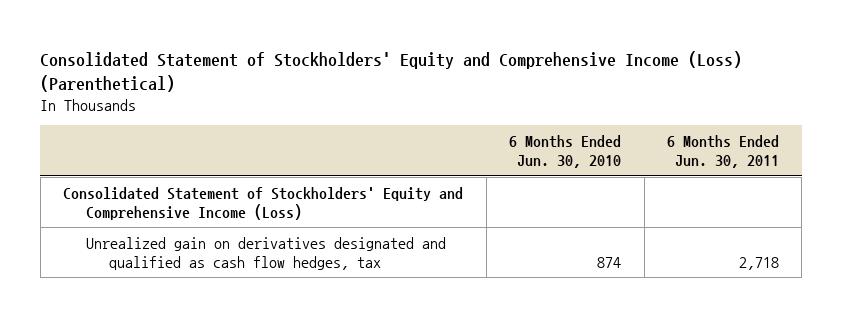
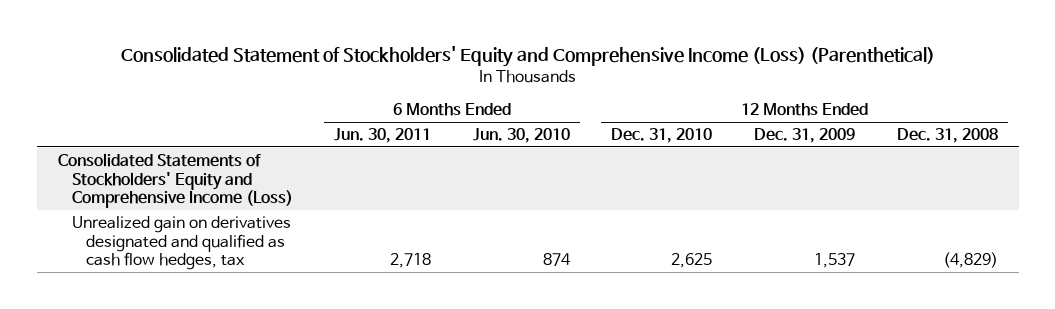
- | 6 Months Ended Jun. 30, 2010 | 6 Months Ended Jun. 30, 2011
+ | 6 Months Ended Jun. 30, 2011 | 6 Months Ended Jun. 30, 2010 | 12 Months Ended Dec. 31, 2010 | 12 Months Ended Dec. 31, 2009 | 12 Months Ended Dec. 31, 2008
- Consolidated Statement of Stockholders' Equity and Comprehensive Income (Loss)
+ Consolidated Statements of Stockholders' Equity and Comprehensive Income (Loss)

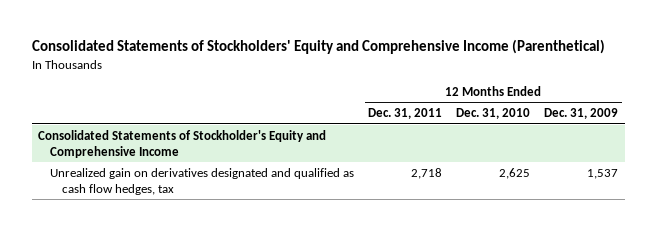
- Consolidated Statement of Stockholders' Equity and Comprehensive Income (Loss) (Parenthetical)
+ Consolidated Statements of Stockholders' Equity and Comprehensive Income (Parenthetical)
- | 6 Months Ended Jun. 30, 2011 | 6 Months Ended Jun. 30, 2010 | 12 Months Ended Dec. 31, 2010 | 12 Months Ended Dec. 31, 2009 | 12 Months Ended Dec. 31, 2008
+ | 12 Months Ended Dec. 31, 2011 | 12 Months Ended Dec. 31, 2010 | 12 Months Ended Dec. 31, 2009
- Consolidated Statements of Stockholders' Equity and Comprehensive Income (Loss)
+ Consolidated Statements of Stockholder's Equity and Comprehensive Income

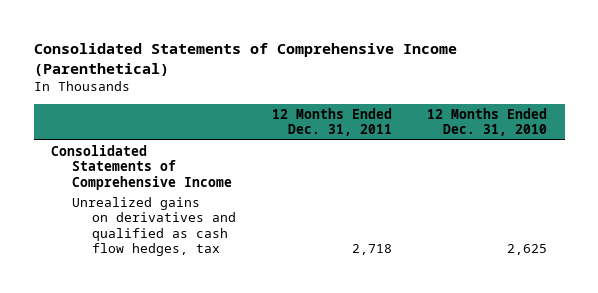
- Consolidated Statements of Stockholders' Equity and Comprehensive Income (Parenthetical)
+ Consolidated Statements of Comprehensive Income (Parenthetical)
- | 12 Months Ended Dec. 31, 2011 | 12 Months Ended Dec. 31, 2010 | 12 Months Ended Dec. 31, 2009
+ | 12 Months Ended Dec. 31, 2011 | 12 Months Ended Dec. 31, 2010
- Consolidated Statements of Stockholder's Equity and Comprehensive Income
- Unrealized gain on derivatives designated and qualified as cash flow hedges, tax | 2,718 | 2,625 | 1,537
+ Consolidated Statements of Comprehensive Income
+ Unrealized gains on derivatives and qualified as cash flow hedges, tax | 2,718 | 2,625

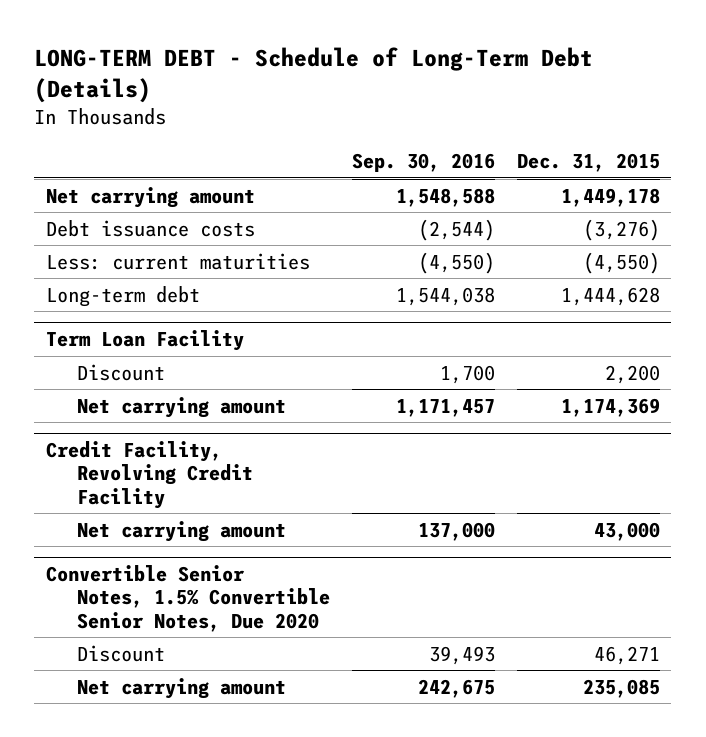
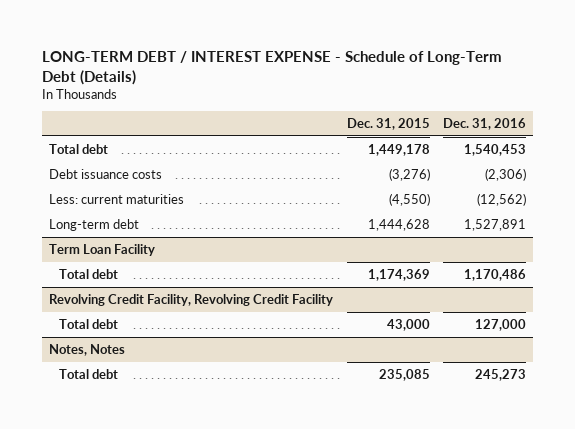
- LONG-TERM DEBT - Schedule of Long-Term Debt (Details)
+ LONG-TERM DEBT / INTEREST EXPENSE - Schedule of Long-Term Debt (Details)
- | Sep. 30, 2016 | Dec. 31, 2015
+ | Dec. 31, 2015 | Dec. 31, 2016
- Net carrying amount | 1,548,588 | 1,449,178
+ Total debt | 1,449,178 | 1,540,453
@ Term Loan Facility
- Discount | 1,700 | 2,200
- Net carrying amount | 1,171,457 | 1,174,369
- Credit Facility, Revolving Credit Facility
- Net carrying amount | 137,000 | 43,000
- Convertible Senior Notes, 1.5% Convertible Senior Notes, Due 2020
- Discount | 39,493 | 46,271
- Net carrying amount | 242,675 | 235,085
@ Term Loan Facility
+ Total debt | 1,174,369 | 1,170,486
+ Revolving Credit Facility, Revolving Credit Facility
+ Total debt | 43,000 | 127,000
+ Notes, Notes
+ Total debt | 235,085 | 245,273

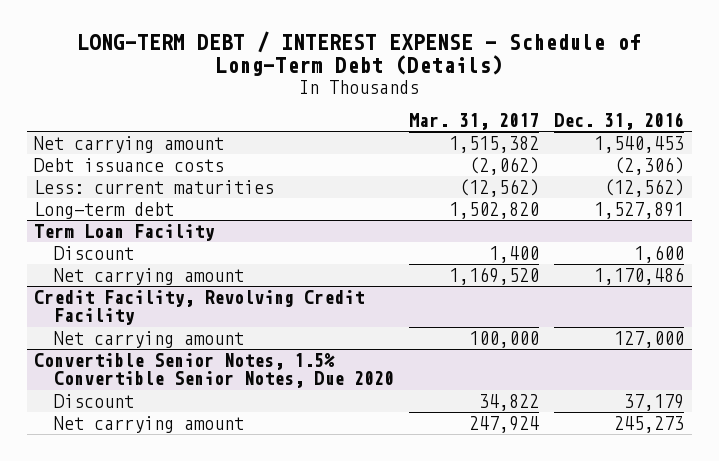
- | Dec. 31, 2015 | Dec. 31, 2016
+ | Mar. 31, 2017 | Dec. 31, 2016
- Total debt | 1,449,178 | 1,540,453
+ Net carrying amount | 1,515,382 | 1,540,453
@ Term Loan Facility
- Total debt | 1,174,369 | 1,170,486
- Revolving Credit Facility, Revolving Credit Facility
- Total debt | 43,000 | 127,000
- Notes, Notes
- Total debt | 235,085 | 245,273
@ Term Loan Facility
+ Discount | 1,400 | 1,600
+ Net carrying amount | 1,169,520 | 1,170,486
+ Credit Facility, Revolving Credit Facility
+ Net carrying amount | 100,000 | 127,000
+ Convertible Senior Notes, 1.5% Convertible Senior Notes, Due 2020
+ Discount | 34,822 | 37,179
+ Net carrying amount | 247,924 | 245,273

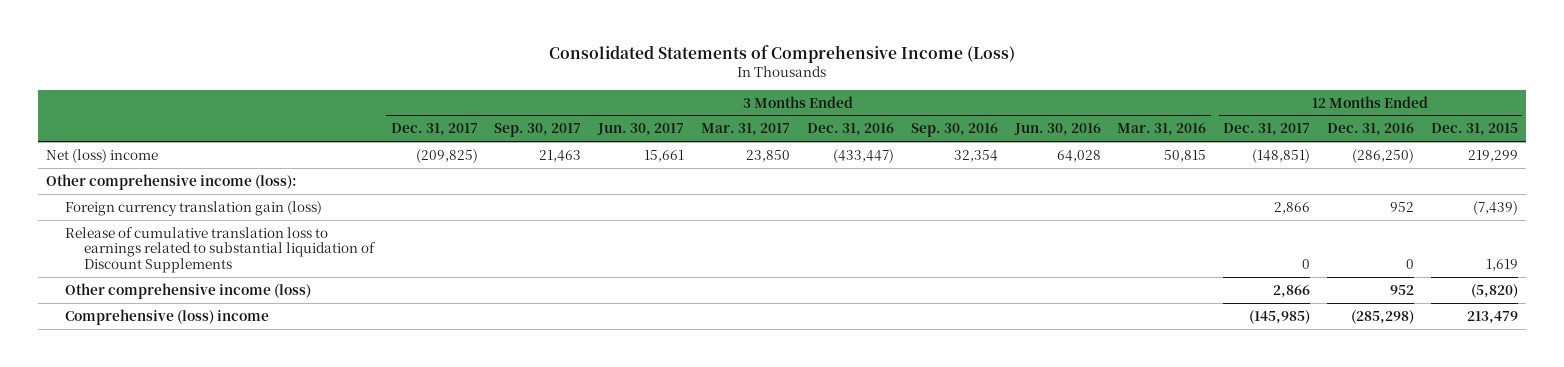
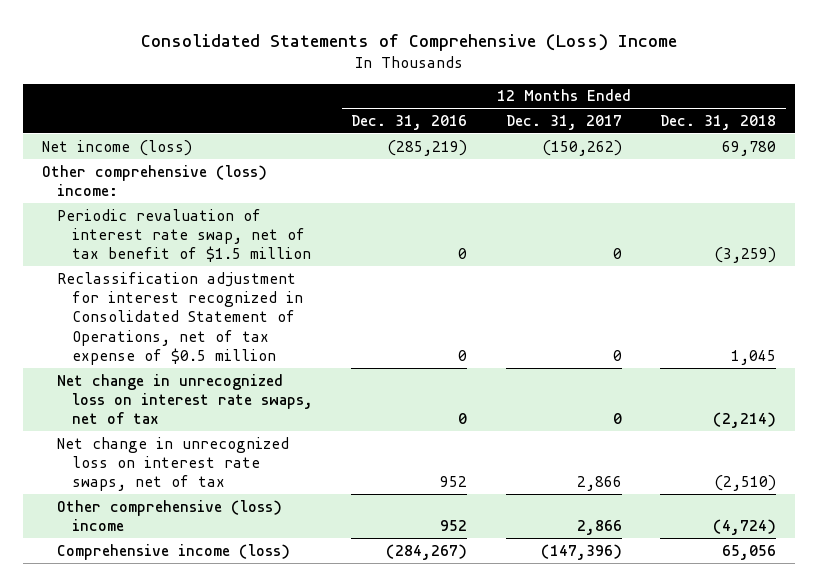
- Consolidated Statements of Comprehensive Income (Loss)
+ Consolidated Statements of Comprehensive (Loss) Income
- | 3 Months Ended Dec. 31, 2017 | 3 Months Ended Sep. 30, 2017 | 3 Months Ended Jun. 30, 2017 | 3 Months Ended Mar. 31, 2017 | 3 Months Ended Dec. 31, 2016 | 3 Months Ended Sep. 30, 2016 | 3 Months Ended Jun. 30, 2016 | 3 Months Ended Mar. 31, 2016 | 12 Months Ended Dec. 31, 2017 | 12 Months Ended Dec. 31, 2016 | 12 Months Ended Dec. 31, 2015
+ | 12 Months Ended Dec. 31, 2016 | 12 Months Ended Dec. 31, 2017 | 12 Months Ended Dec. 31, 2018
- Net (loss) income | (209,825) | 21,463 | 15,661 | 23,850 | (433,447) | 32,354 | 64,028 | 50,815 | (148,851) | (286,250) | 219,299
- Other comprehensive income (loss):
- Foreign currency translation gain (loss) | | | | | | | | | 2,866 | 952 | (7,439)
- Release of cumulative translation loss to earnings related to substantial liquidation of Discount Supplements | | | | | | | | | 0 | 0 | 1,619
- Other comprehensive income (loss) | | | | | | | | | 2,866 | 952 | (5,820)
- Comprehensive (loss) income | | | | | | | | | (145,985) | (285,298) | 213,479
+ Net income (loss) | (285,219) | (150,262) | 69,780
+ Other comprehensive (loss) income:
+ Periodic revaluation of interest rate swap, net of tax benefit of $1.5 million | 0 | 0 | (3,259)
+ Reclassification adjustment for interest recognized in Consolidated Statement of Operations, net of tax expense of $0.5 million | 0 | 0 | 1,045
+ Net change in unrecognized loss on interest rate swaps, net of tax | 0 | 0 | (2,214)
+ Net change in unrecognized loss on interest rate swaps, net of tax | 952 | 2,866 | (2,510)
+ Other comprehensive (loss) income | 952 | 2,866 | (4,724)
+ Comprehensive income (loss) | (284,267) | (147,396) | 65,056

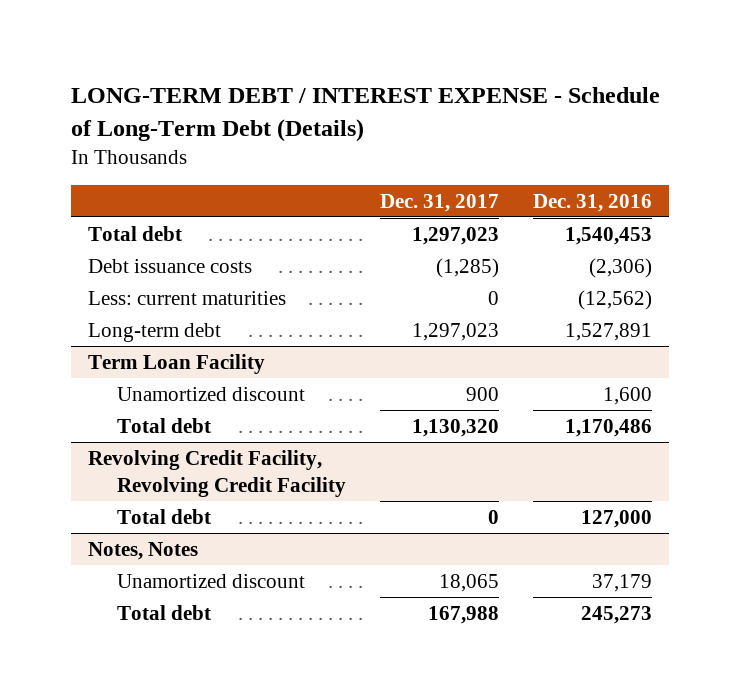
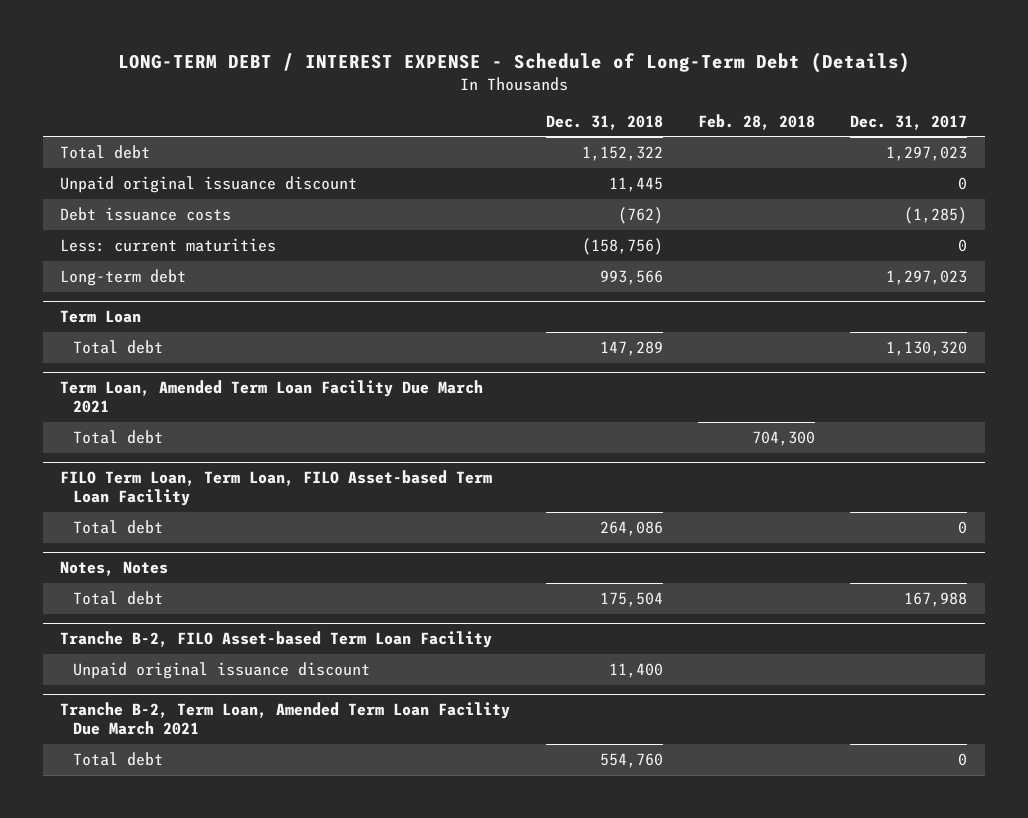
- | Dec. 31, 2017 | Dec. 31, 2016
+ | Dec. 31, 2018 | Feb. 28, 2018 | Dec. 31, 2017
+ Unpaid original issuance discount | 11,445 | | 0
- Term Loan Facility
- Unamortized discount | 900 | 1,600
+ Term Loan
- Revolving Credit Facility, Revolving Credit Facility
+ Term Loan, Amended Term Loan Facility Due March 2021
+ Total debt | | 704,300 |
+ FILO Term Loan, Term Loan, FILO Asset-based Term Loan Facility
@ Notes, Notes
- Unamortized discount | 18,065 | 37,179
+ Tranche B-2, FILO Asset-based Term Loan Facility
+ Unpaid original issuance discount | 11,400 | |
+ Tranche B-2, Term Loan, Amended Term Loan Facility Due March 2021
+ Total debt | 554,760 | | 0

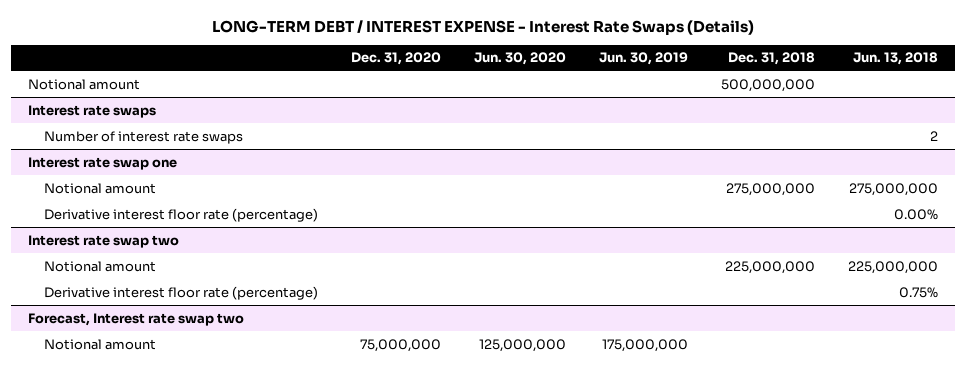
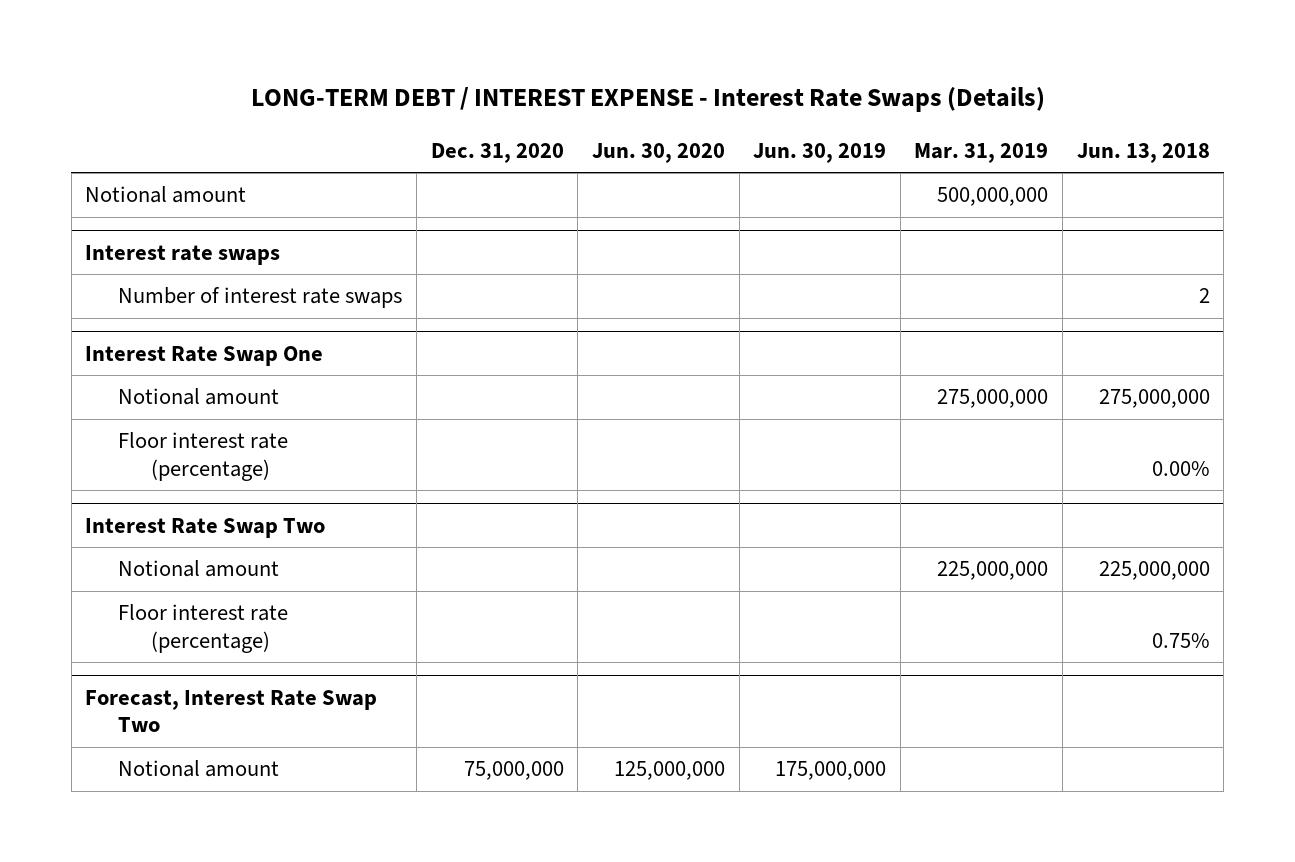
- | Dec. 31, 2020 | Jun. 30, 2020 | Jun. 30, 2019 | Dec. 31, 2018 | Jun. 13, 2018
+ | Dec. 31, 2020 | Jun. 30, 2020 | Jun. 30, 2019 | Mar. 31, 2019 | Jun. 13, 2018
- Interest rate swap one
+ Interest Rate Swap One
- Derivative interest floor rate (percentage) | | | | | 0.00%
- Interest rate swap two
+ Floor interest rate (percentage) | | | | | 0.00%
+ Interest Rate Swap Two
- Derivative interest floor rate (percentage) | | | | | 0.75%
- Forecast, Interest rate swap two
+ Floor interest rate (percentage) | | | | | 0.75%
+ Forecast, Interest Rate Swap Two

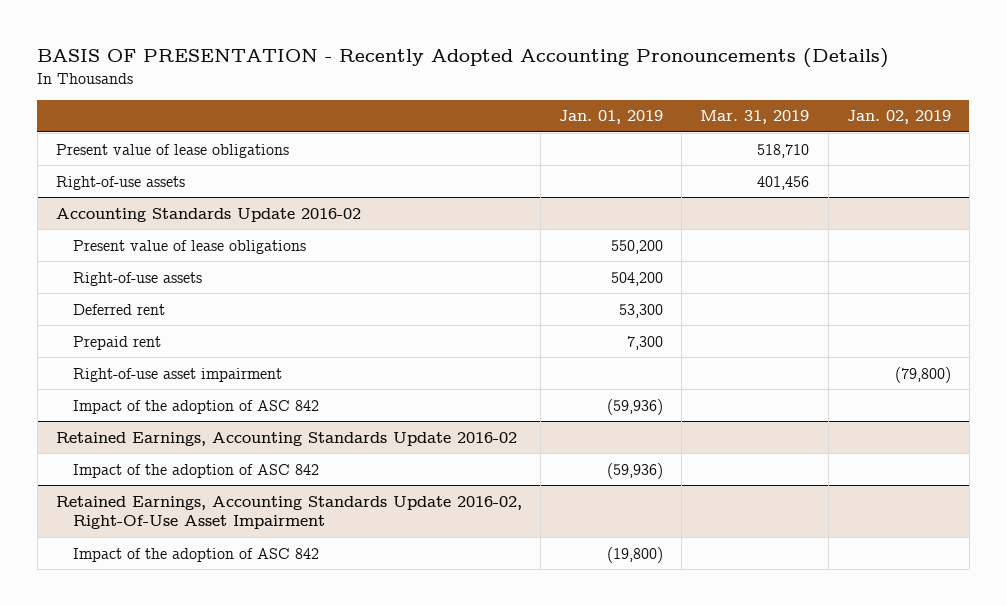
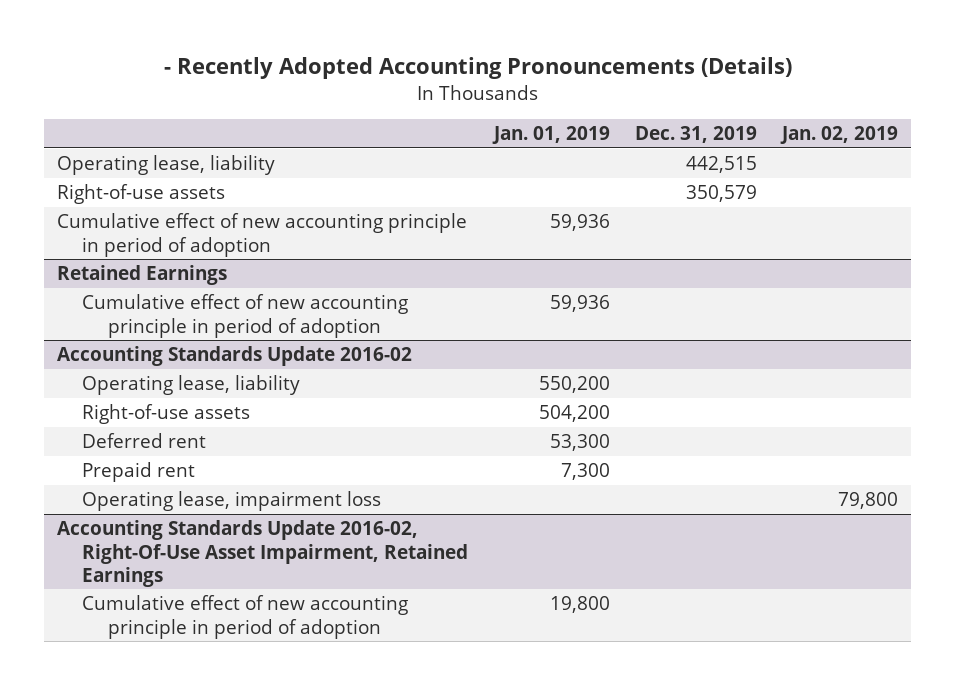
- BASIS OF PRESENTATION - Recently Adopted Accounting Pronouncements (Details)
+ - Recently Adopted Accounting Pronouncements (Details)
- | Jan. 01, 2019 | Mar. 31, 2019 | Jan. 02, 2019
+ | Jan. 01, 2019 | Dec. 31, 2019 | Jan. 02, 2019
- Present value of lease obligations | | 518,710 |
+ Operating lease, liability | | 442,515 |
+ Cumulative effect of new accounting principle in period of adoption | 59,936 | |
+ Retained Earnings
+ Cumulative effect of new accounting principle in period of adoption | 59,936 | |
@ Accounting Standards Update 2016-02
- Present value of lease obligations | 550,200 | |
+ Operating lease, liability | 550,200 | |
- Right-of-use asset impairment | | | (79,800)
- Impact of the adoption of ASC 842 | (59,936) | |
- Retained Earnings, Accounting Standards Update 2016-02
- Impact of the adoption of ASC 842 | (59,936) | |
- Retained Earnings, Accounting Standards Update 2016-02, Right-Of-Use Asset Impairment
- Impact of the adoption of ASC 842 | (19,800) | |
@ Accounting Standards Update 2016-02
+ Operating lease, impairment loss | | | 79,800
+ Accounting Standards Update 2016-02, Right-Of-Use Asset Impairment, Retained Earnings
+ Cumulative effect of new accounting principle in period of adoption | 19,800 | |

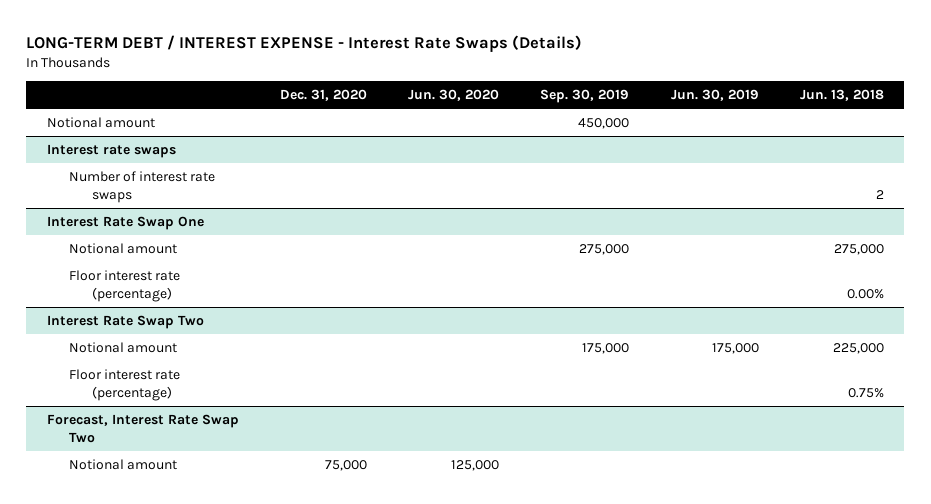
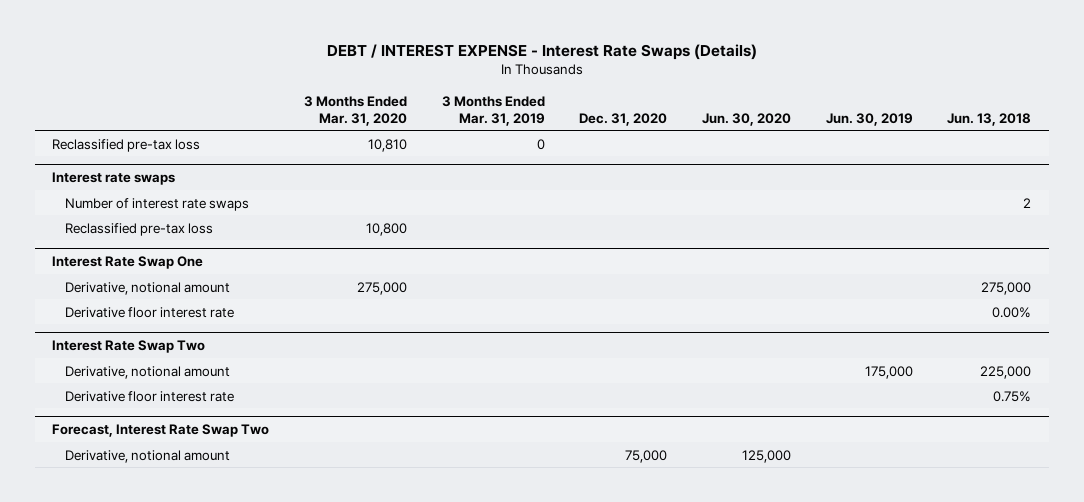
- LONG-TERM DEBT / INTEREST EXPENSE - Interest Rate Swaps (Details)
+ DEBT / INTEREST EXPENSE - Interest Rate Swaps (Details)
- | Dec. 31, 2020 | Jun. 30, 2020 | Sep. 30, 2019 | Jun. 30, 2019 | Jun. 13, 2018
+ | 3 Months Ended Mar. 31, 2020 | 3 Months Ended Mar. 31, 2019 | Dec. 31, 2020 | Jun. 30, 2020 | Jun. 30, 2019 | Jun. 13, 2018
- Notional amount | | | 450,000 | |
+ Reclassified pre-tax loss | 10,810 | 0 | | | |
@ Interest rate swaps
+ Reclassified pre-tax loss | 10,800 | | | | |
@ Interest Rate Swap One
- Notional amount | | | 275,000 | | 275,000
- Floor interest rate (percentage) | | | | | 0.00%
+ Derivative, notional amount | 275,000 | | | | | 275,000
+ Derivative floor interest rate | | | | | | 0.00%
@ Interest Rate Swap Two
- Notional amount | | | 175,000 | 175,000 | 225,000
- Floor interest rate (percentage) | | | | | 0.75%
+ Derivative, notional amount | | | | | 175,000 | 225,000
+ Derivative floor interest rate | | | | | | 0.75%
@ Forecast, Interest Rate Swap Two
- Notional amount | 75,000 | 125,000 | | |
+ Derivative, notional amount | | | 75,000 | 125,000 | |

